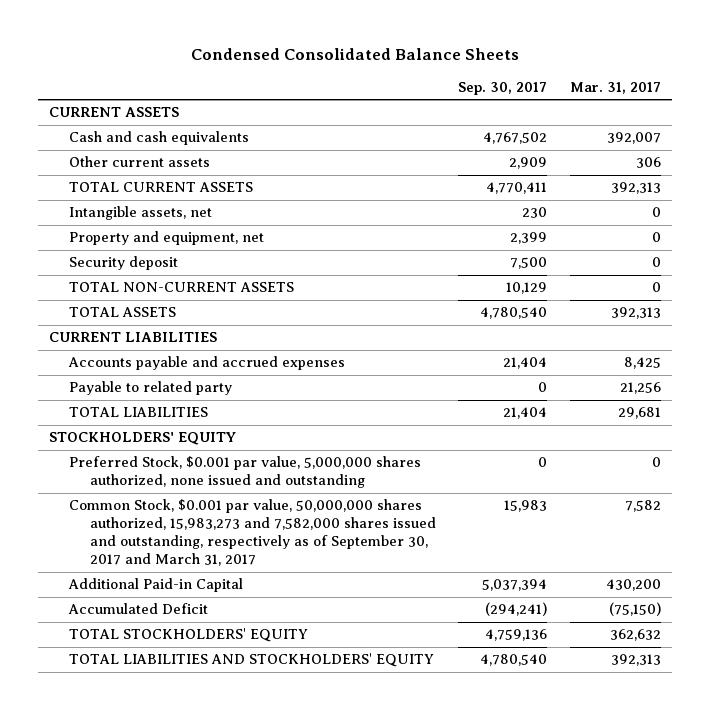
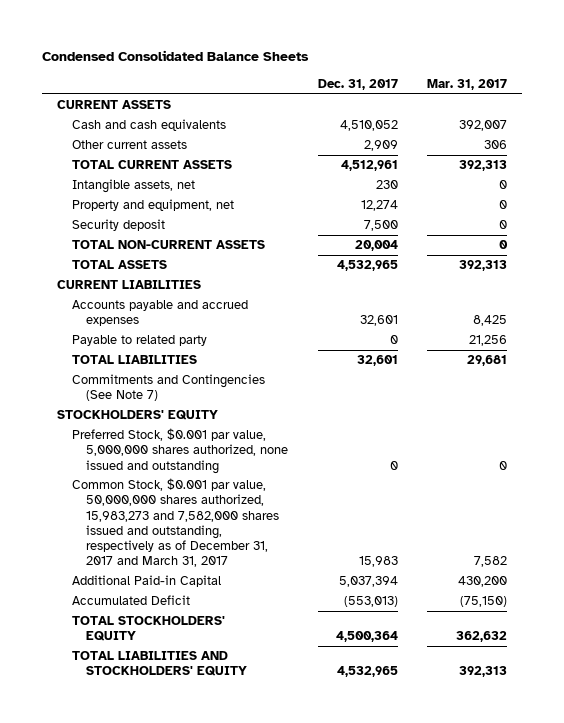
- | Sep. 30, 2017 | Mar. 31, 2017
+ | Dec. 31, 2017 | Mar. 31, 2017
+ Commitments and Contingencies (See Note 7)
- Common Stock, $0.001 par value, 50,000,000 shares authorized, 15,983,273 and 7,582,000 shares issued and outstanding, respectively as of September 30, 2017 and March 31, 2017 | 15,983 | 7,582
+ Common Stock, $0.001 par value, 50,000,000 shares authorized, 15,983,273 and 7,582,000 shares issued and outstanding, respectively as of December 31, 2017 and March 31, 2017 | 15,983 | 7,582

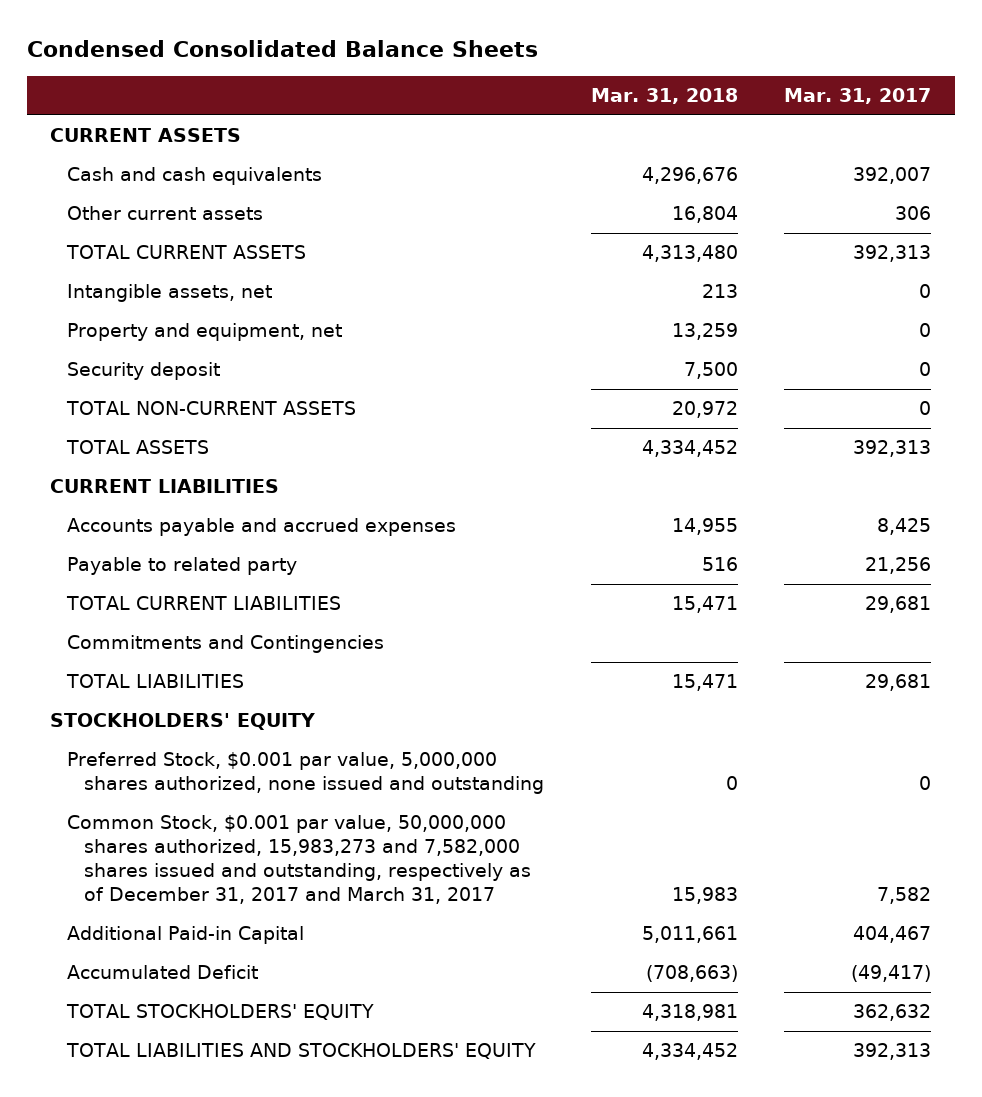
- | Dec. 31, 2017 | Mar. 31, 2017
+ | Mar. 31, 2018 | Mar. 31, 2017
+ TOTAL CURRENT LIABILITIES | 15,471 | 29,681
+ Commitments and Contingencies
- Commitments and Contingencies (See Note 7)
- Additional Paid-in Capital | 5,037,394 | 430,200
- Accumulated Deficit | (553,013) | (75,150)
+ Additional Paid-in Capital | 5,011,661 | 404,467
+ Accumulated Deficit | (708,663) | (49,417)

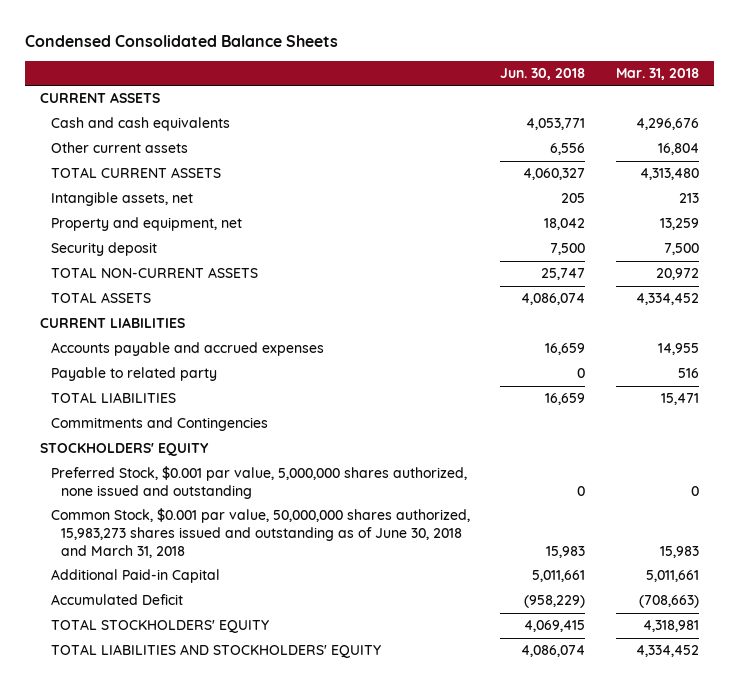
- | Mar. 31, 2018 | Mar. 31, 2017
+ | Jun. 30, 2018 | Mar. 31, 2018
- TOTAL CURRENT LIABILITIES | 15,471 | 29,681
moved down: Commitments and Contingencies
- Common Stock, $0.001 par value, 50,000,000 shares authorized, 15,983,273 and 7,582,000 shares issued and outstanding, respectively as of December 31, 2017 and March 31, 2017 | 15,983 | 7,582
+ Common Stock, $0.001 par value, 50,000,000 shares authorized, 15,983,273 shares issued and outstanding as of June 30, 2018 and March 31, 2018 | 15,983 | 15,983

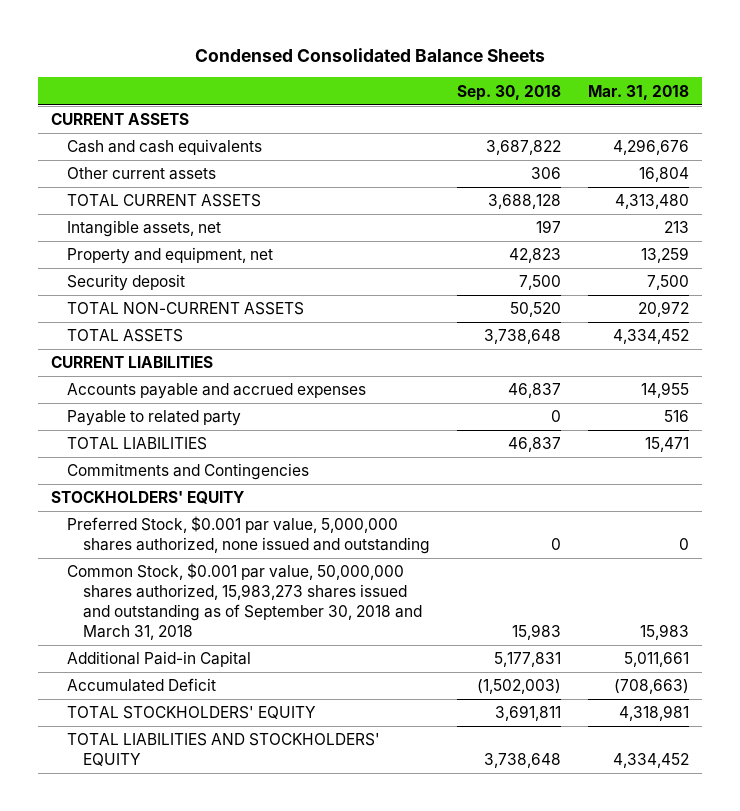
- | Jun. 30, 2018 | Mar. 31, 2018
+ | Sep. 30, 2018 | Mar. 31, 2018
- Common Stock, $0.001 par value, 50,000,000 shares authorized, 15,983,273 shares issued and outstanding as of June 30, 2018 and March 31, 2018 | 15,983 | 15,983
+ Common Stock, $0.001 par value, 50,000,000 shares authorized, 15,983,273 shares issued and outstanding as of September 30, 2018 and March 31, 2018 | 15,983 | 15,983

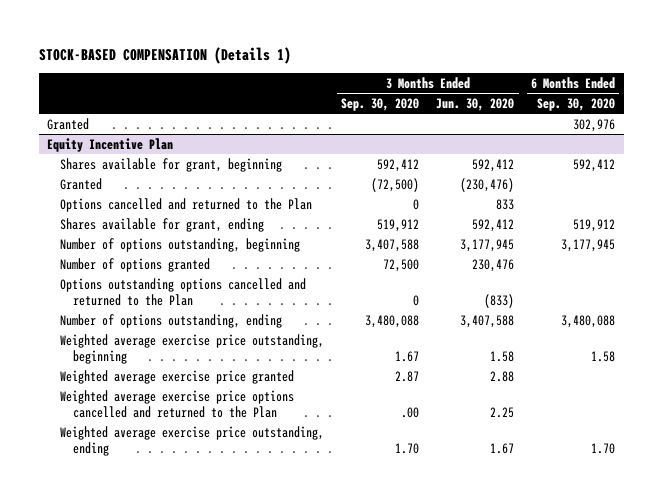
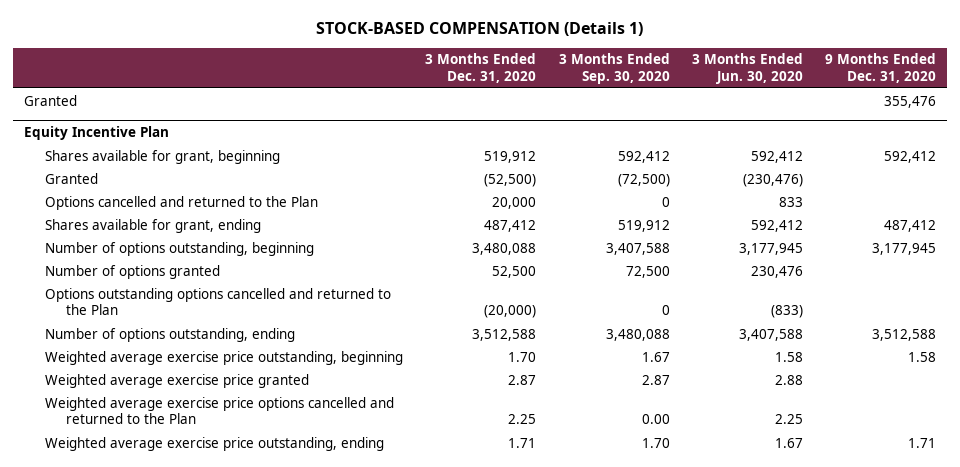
- | 3 Months Ended Sep. 30, 2020 | 3 Months Ended Jun. 30, 2020 | 6 Months Ended Sep. 30, 2020
+ | 3 Months Ended Dec. 31, 2020 | 3 Months Ended Sep. 30, 2020 | 3 Months Ended Jun. 30, 2020 | 9 Months Ended Dec. 31, 2020
@ Equity Incentive Plan
- Weighted average exercise price options cancelled and returned to the Plan | .00 | 2.25 |
+ Weighted average exercise price options cancelled and returned to the Plan | 2.25 | 0.00 | 2.25 |

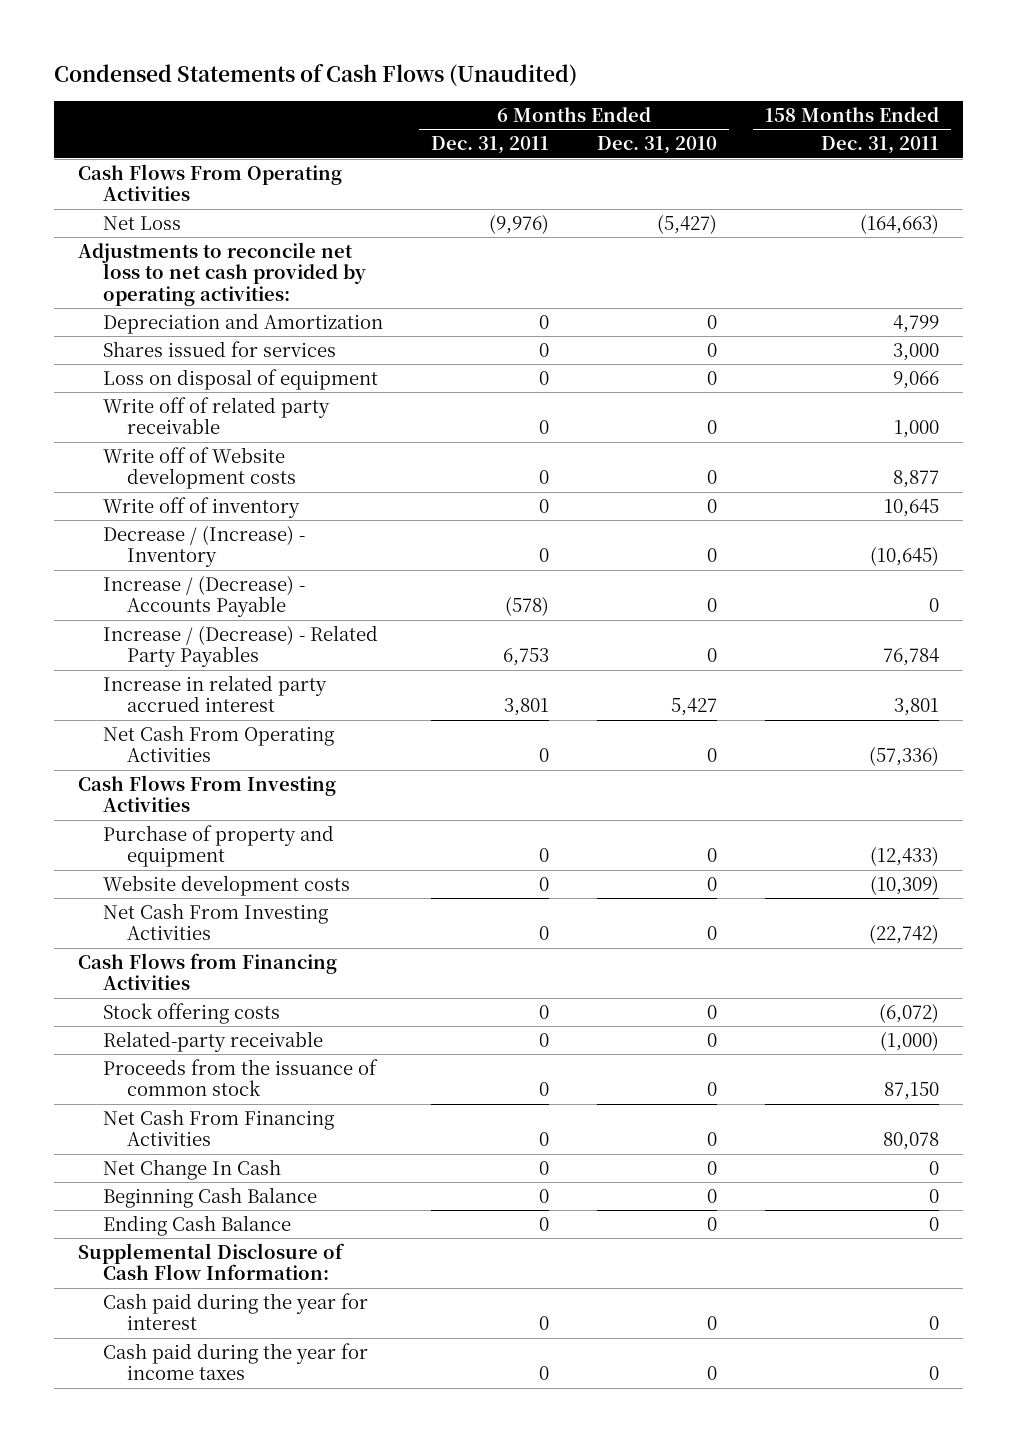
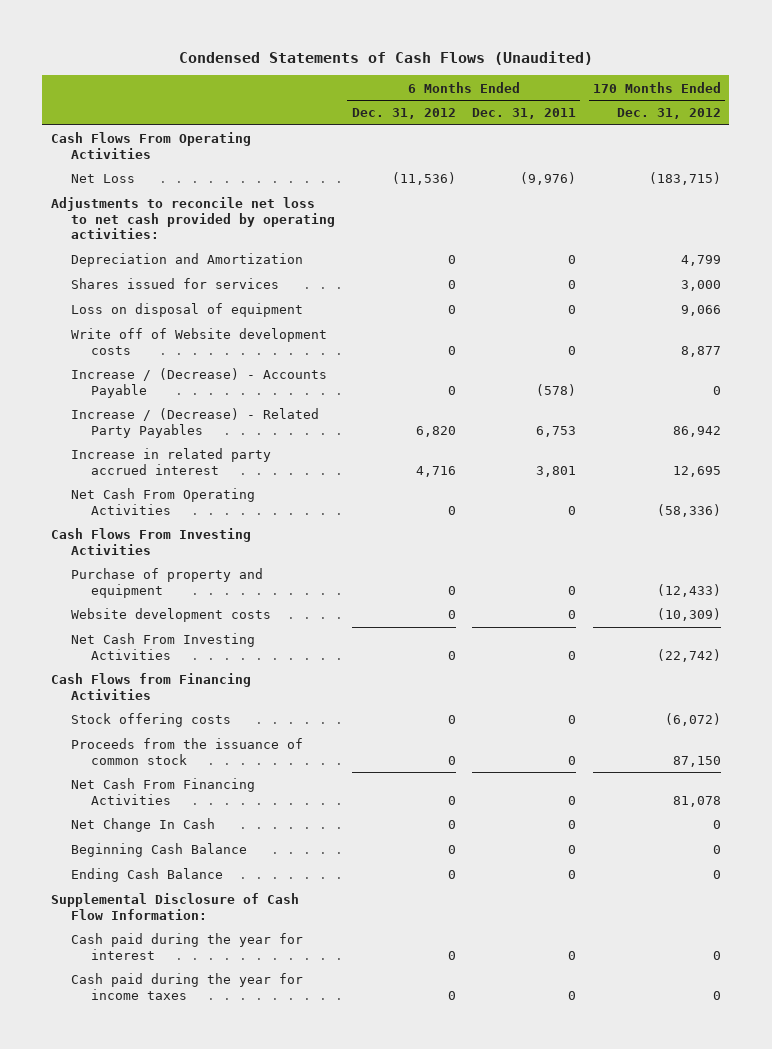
- | 6 Months Ended Dec. 31, 2011 | 6 Months Ended Dec. 31, 2010 | 158 Months Ended Dec. 31, 2011
+ | 6 Months Ended Dec. 31, 2012 | 6 Months Ended Dec. 31, 2011 | 170 Months Ended Dec. 31, 2012
- Write off of related party receivable | 0 | 0 | 1,000
- Write off of inventory | 0 | 0 | 10,645
- Decrease / (Increase) - Inventory | 0 | 0 | (10,645)
- Related-party receivable | 0 | 0 | (1,000)

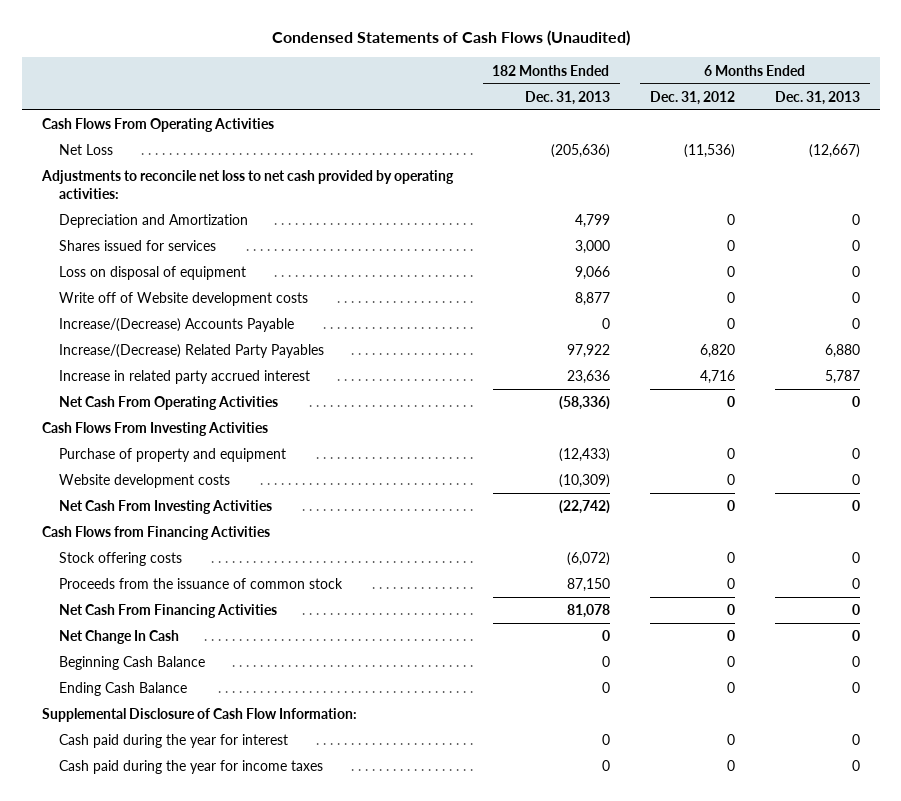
- | 6 Months Ended Dec. 31, 2012 | 6 Months Ended Dec. 31, 2011 | 170 Months Ended Dec. 31, 2012
+ | 182 Months Ended Dec. 31, 2013 | 6 Months Ended Dec. 31, 2012 | 6 Months Ended Dec. 31, 2013
- Increase / (Decrease) - Accounts Payable | 0 | (578) | 0
- Increase / (Decrease) - Related Party Payables | 6,820 | 6,753 | 86,942
+ Increase/(Decrease) Accounts Payable | 0 | 0 | 0
+ Increase/(Decrease) Related Party Payables | 97,922 | 6,820 | 6,880

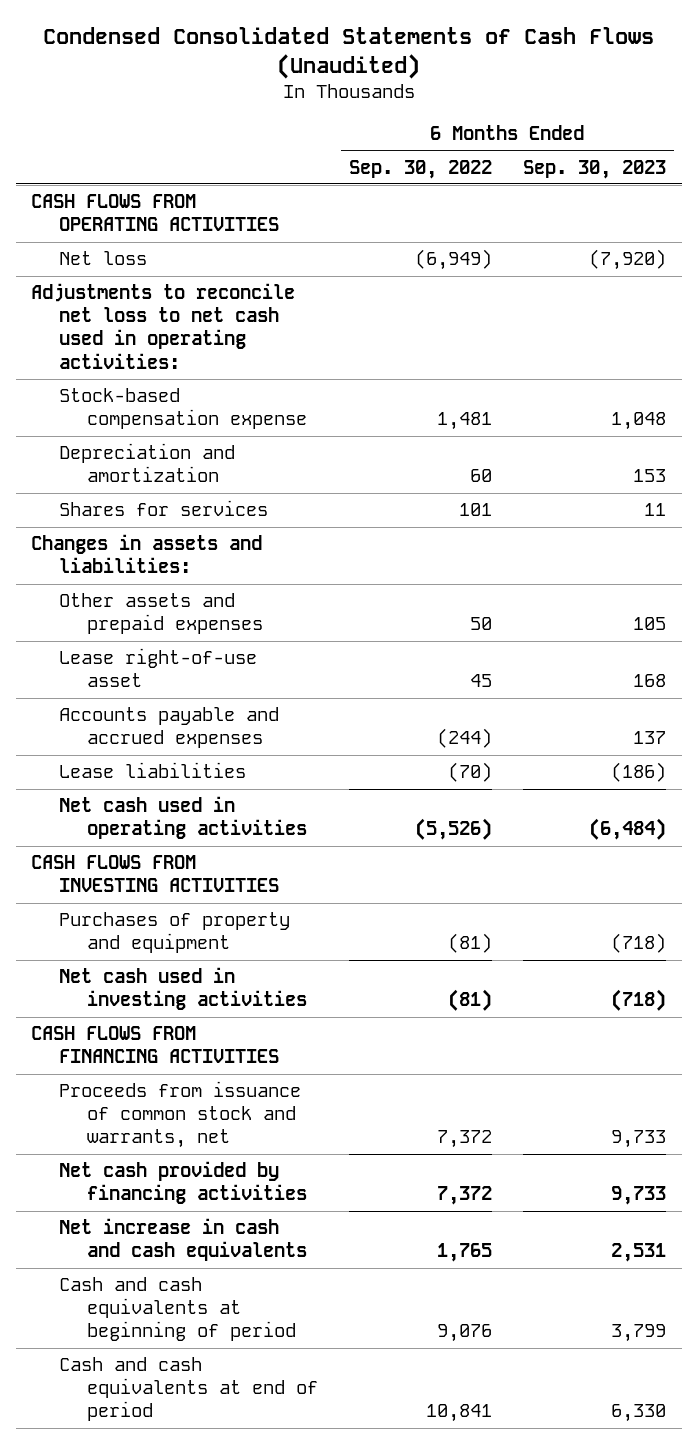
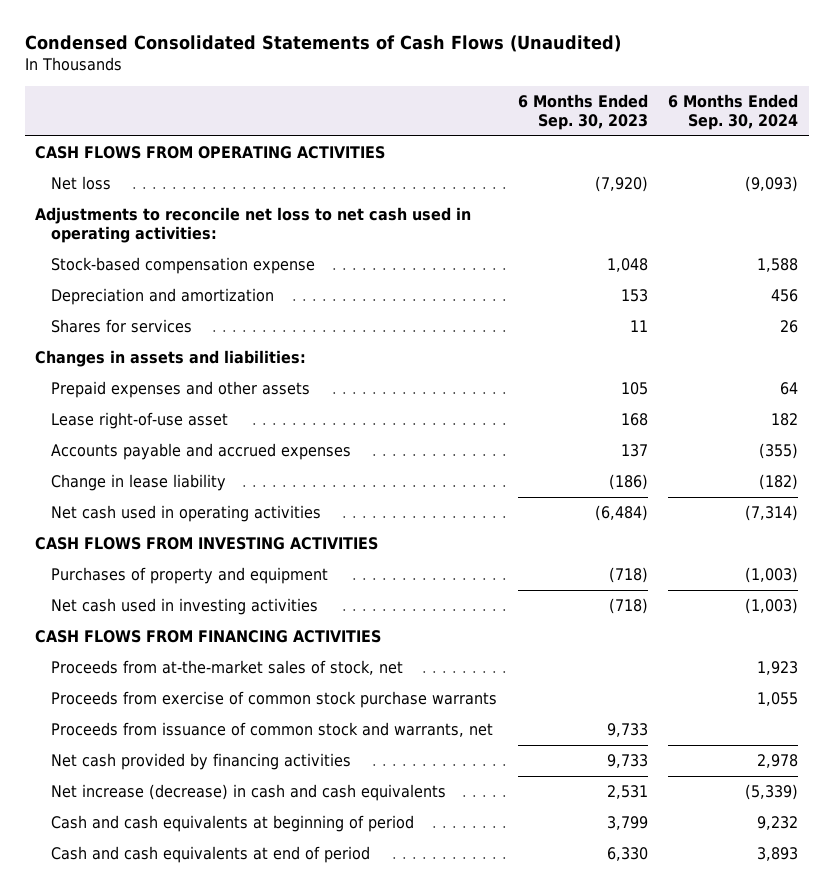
- | 6 Months Ended Sep. 30, 2022 | 6 Months Ended Sep. 30, 2023
+ | 6 Months Ended Sep. 30, 2023 | 6 Months Ended Sep. 30, 2024
- Other assets and prepaid expenses | 50 | 105
+ Prepaid expenses and other assets | 105 | 64
- Lease liabilities | (70) | (186)
+ Change in lease liability | (186) | (182)
+ Proceeds from at-the-market sales of stock, net | | 1,923
+ Proceeds from exercise of common stock purchase warrants | | 1,055
- Net increase in cash and cash equivalents | 1,765 | 2,531
+ Net increase (decrease) in cash and cash equivalents | 2,531 | (5,339)

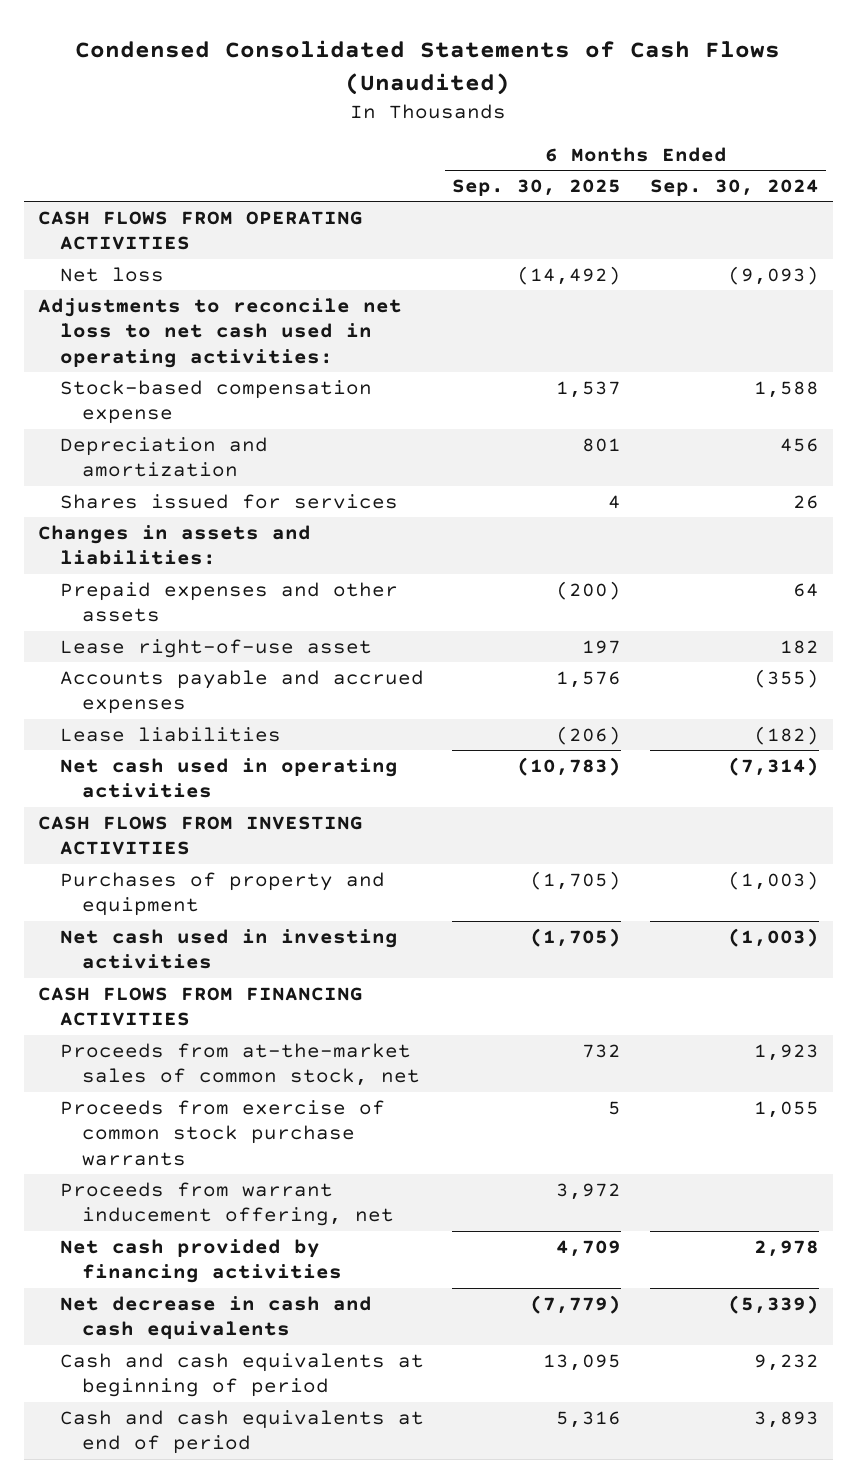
- | 6 Months Ended Sep. 30, 2023 | 6 Months Ended Sep. 30, 2024
+ | 6 Months Ended Sep. 30, 2025 | 6 Months Ended Sep. 30, 2024
- Shares for services | 11 | 26
+ Shares issued for services | 4 | 26
- Change in lease liability | (186) | (182)
+ Lease liabilities | (206) | (182)
- Proceeds from at-the-market sales of stock, net | | 1,923
+ Proceeds from at-the-market sales of common stock, net | 732 | 1,923
- Proceeds from issuance of common stock and warrants, net | 9,733 |
+ Proceeds from warrant inducement offering, net | 3,972 |
- Net increase (decrease) in cash and cash equivalents | 2,531 | (5,339)
+ Net decrease in cash and cash equivalents | (7,779) | (5,339)

